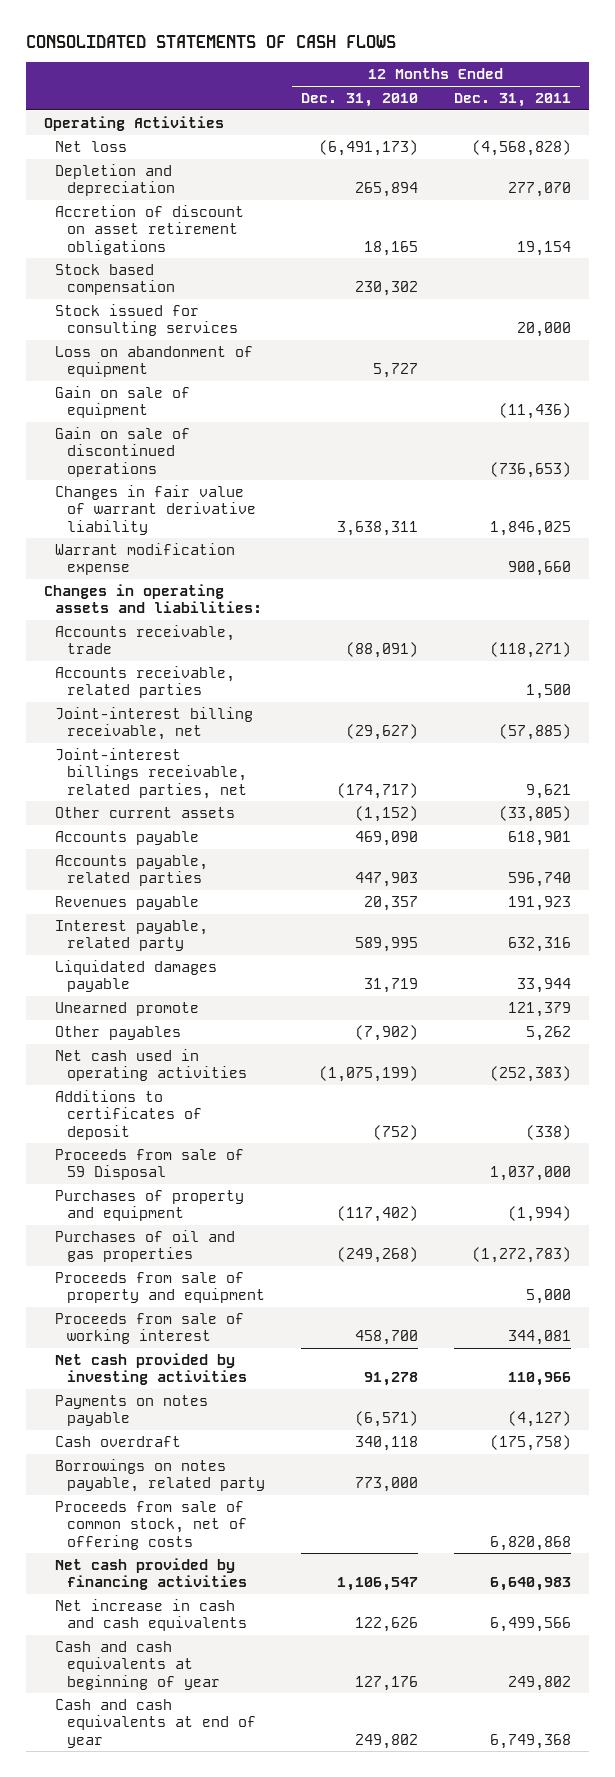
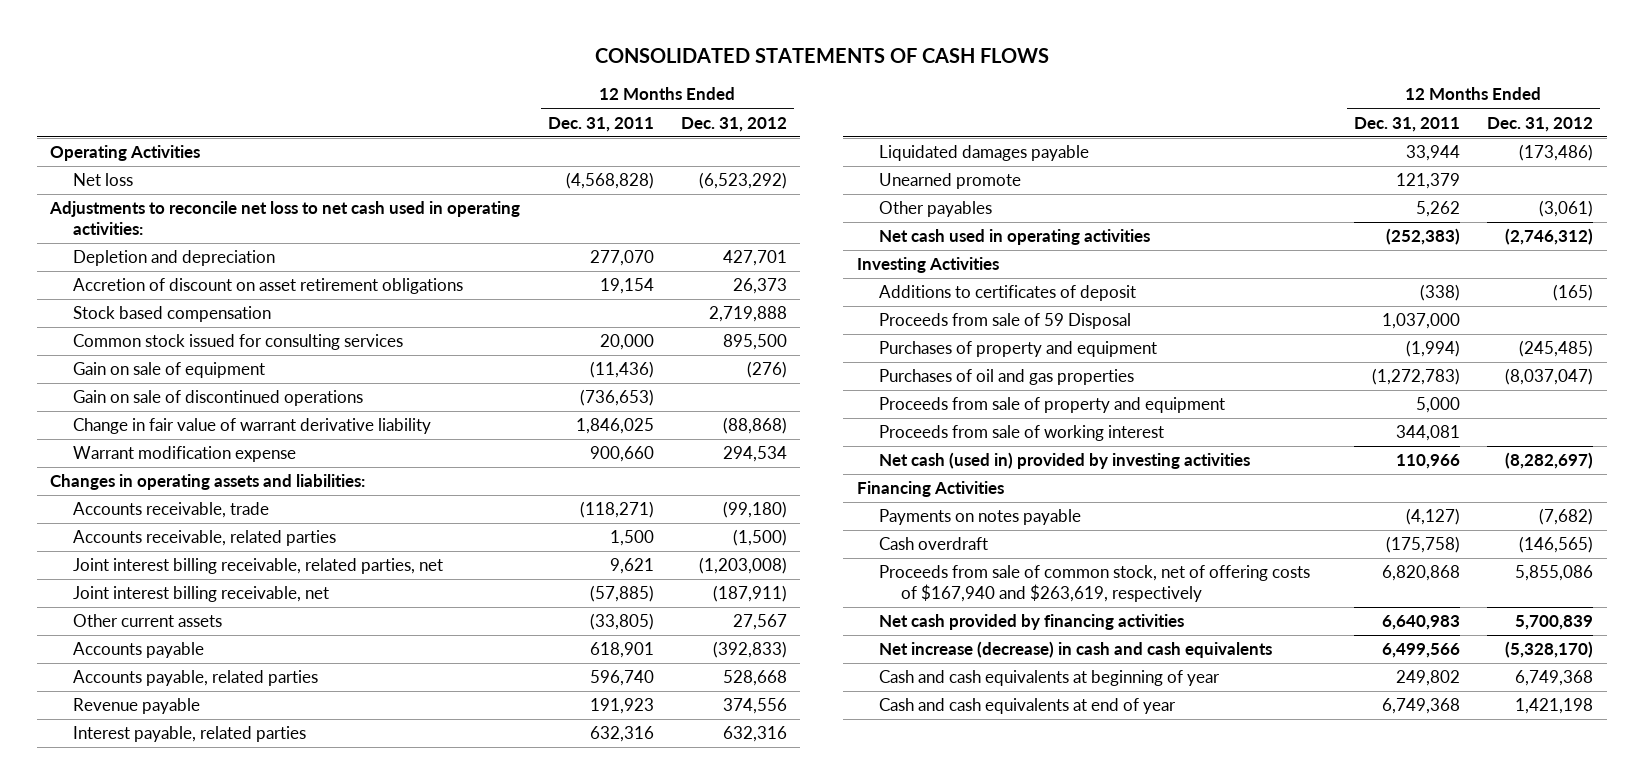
- | 12 Months Ended Dec. 31, 2010 | 12 Months Ended Dec. 31, 2011
+ | 12 Months Ended Dec. 31, 2011 | 12 Months Ended Dec. 31, 2012
+ Adjustments to reconcile net loss to net cash used in operating activities:
- Stock issued for consulting services | | 20,000
- Loss on abandonment of equipment | 5,727 |
+ Common stock issued for consulting services | 20,000 | 895,500
- Changes in fair value of warrant derivative liability | 3,638,311 | 1,846,025
+ Change in fair value of warrant derivative liability | 1,846,025 | (88,868)
- Joint-interest billing receivable, net | (29,627) | (57,885)
- Joint-interest billings receivable, related parties, net | (174,717) | 9,621
+ Joint interest billing receivable, related parties, net | 9,621 | (1,203,008)
+ Joint interest billing receivable, net | (57,885) | (187,911)
- Revenues payable | 20,357 | 191,923
- Interest payable, related party | 589,995 | 632,316
+ Revenue payable | 191,923 | 374,556
+ Interest payable, related parties | 632,316 | 632,316
+ Investing Activities
- Net cash provided by investing activities | 91,278 | 110,966
+ Net cash (used in) provided by investing activities | 110,966 | (8,282,697)
+ Financing Activities
- Borrowings on notes payable, related party | 773,000 |
- Proceeds from sale of common stock, net of offering costs | | 6,820,868
+ Proceeds from sale of common stock, net of offering costs of $167,940 and $263,619, respectively | 6,820,868 | 5,855,086
- Net increase in cash and cash equivalents | 122,626 | 6,499,566
+ Net increase (decrease) in cash and cash equivalents | 6,499,566 | (5,328,170)

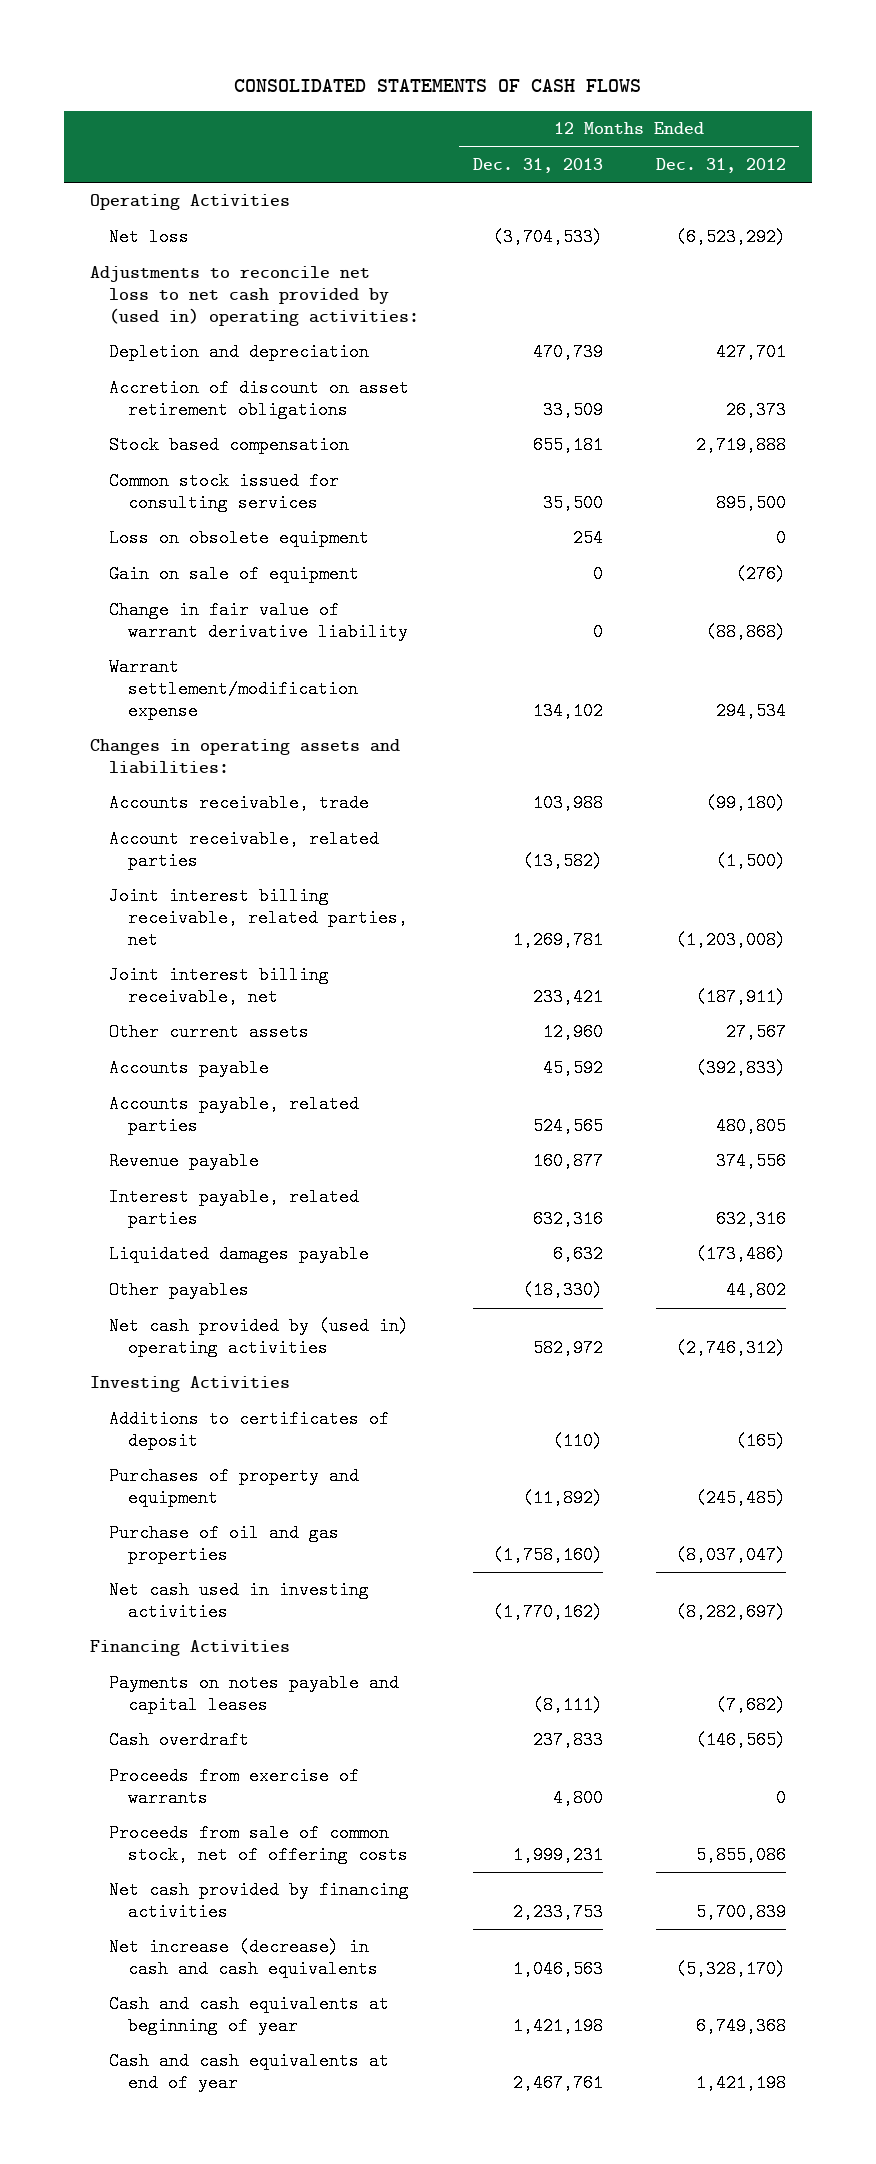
- | 12 Months Ended Dec. 31, 2011 | 12 Months Ended Dec. 31, 2012
+ | 12 Months Ended Dec. 31, 2013 | 12 Months Ended Dec. 31, 2012
- Adjustments to reconcile net loss to net cash used in operating activities:
+ Adjustments to reconcile net loss to net cash provided by (used in) operating activities:
+ Loss on obsolete equipment | 254 | 0
- Gain on sale of discontinued operations | (736,653) |
- Warrant modification expense | 900,660 | 294,534
+ Warrant settlement/modification expense | 134,102 | 294,534
- Accounts receivable, related parties | 1,500 | (1,500)
+ Account receivable, related parties | (13,582) | (1,500)
- Accounts payable, related parties | 596,740 | 528,668
+ Accounts payable, related parties | 524,565 | 480,805
- Unearned promote | 121,379 |
- Other payables | 5,262 | (3,061)
- Net cash used in operating activities | (252,383) | (2,746,312)
+ Other payables | (18,330) | 44,802
+ Net cash provided by (used in) operating activities | 582,972 | (2,746,312)
- Proceeds from sale of 59 Disposal | 1,037,000 |
- Purchases of oil and gas properties | (1,272,783) | (8,037,047)
- Proceeds from sale of property and equipment | 5,000 |
- Proceeds from sale of working interest | 344,081 |
- Net cash (used in) provided by investing activities | 110,966 | (8,282,697)
+ Purchase of oil and gas properties | (1,758,160) | (8,037,047)
+ Net cash used in investing activities | (1,770,162) | (8,282,697)
- Payments on notes payable | (4,127) | (7,682)
+ Payments on notes payable and capital leases | (8,111) | (7,682)
- Proceeds from sale of common stock, net of offering costs of $167,940 and $263,619, respectively | 6,820,868 | 5,855,086
+ Proceeds from exercise of warrants | 4,800 | 0
+ Proceeds from sale of common stock, net of offering costs | 1,999,231 | 5,855,086

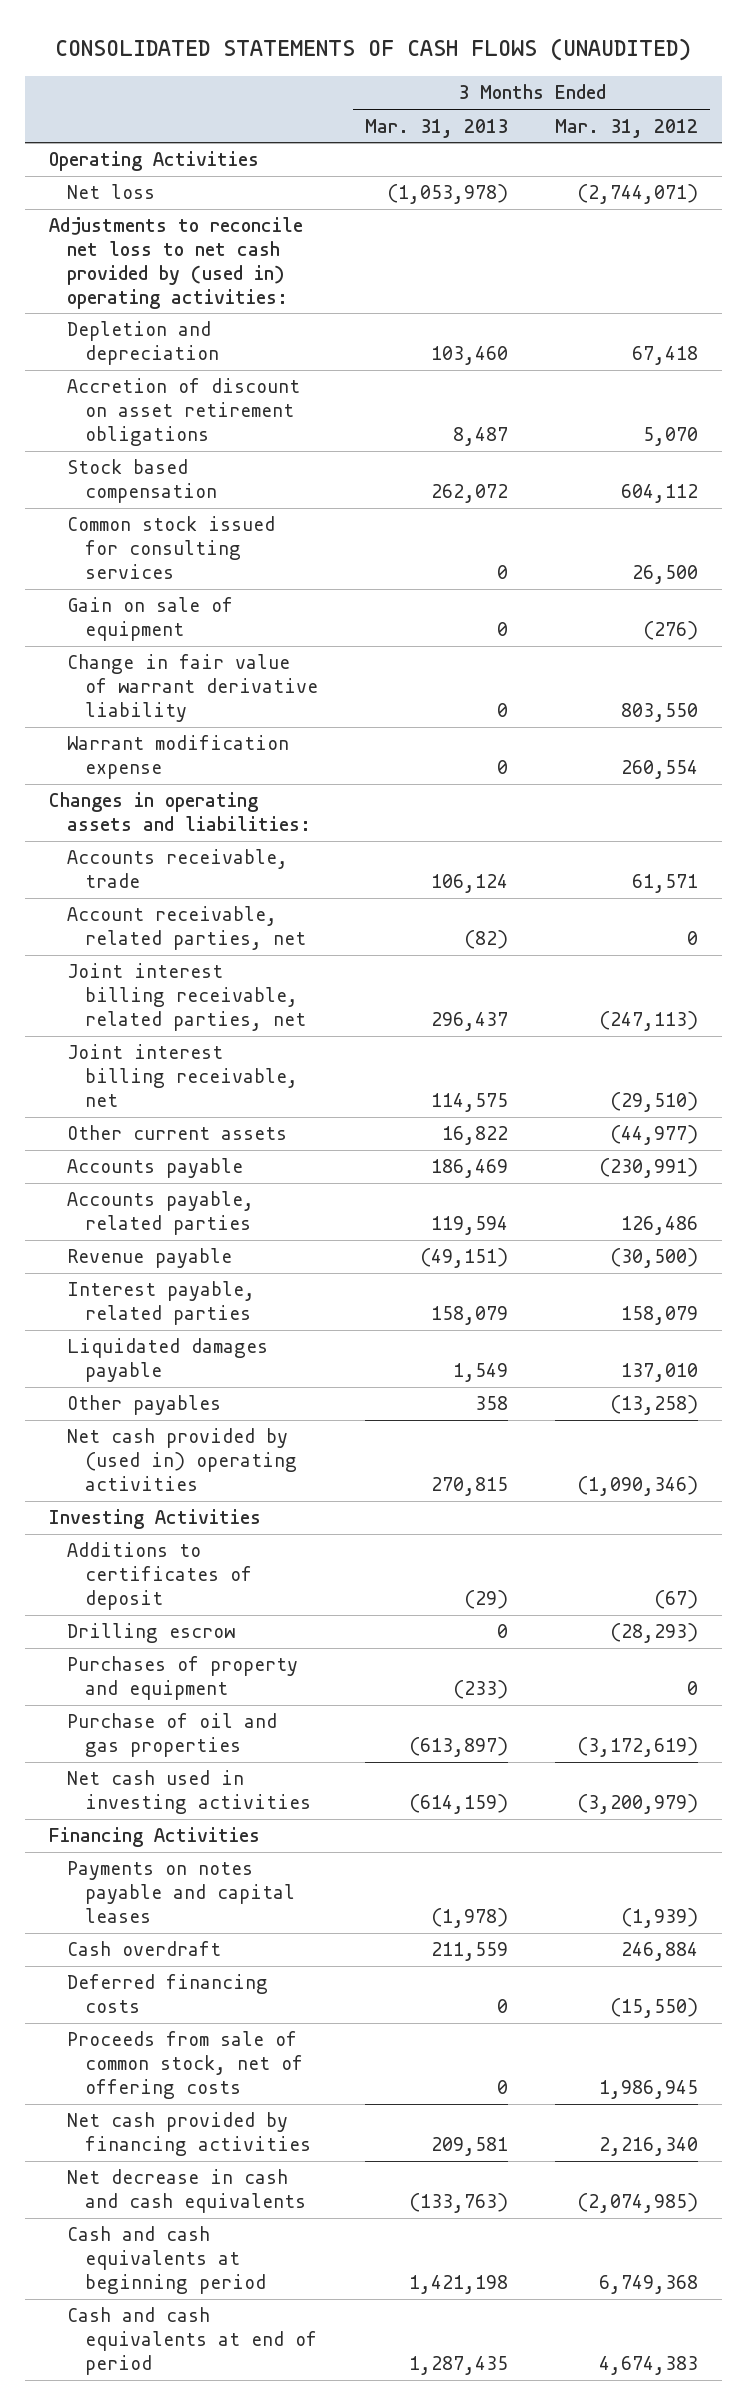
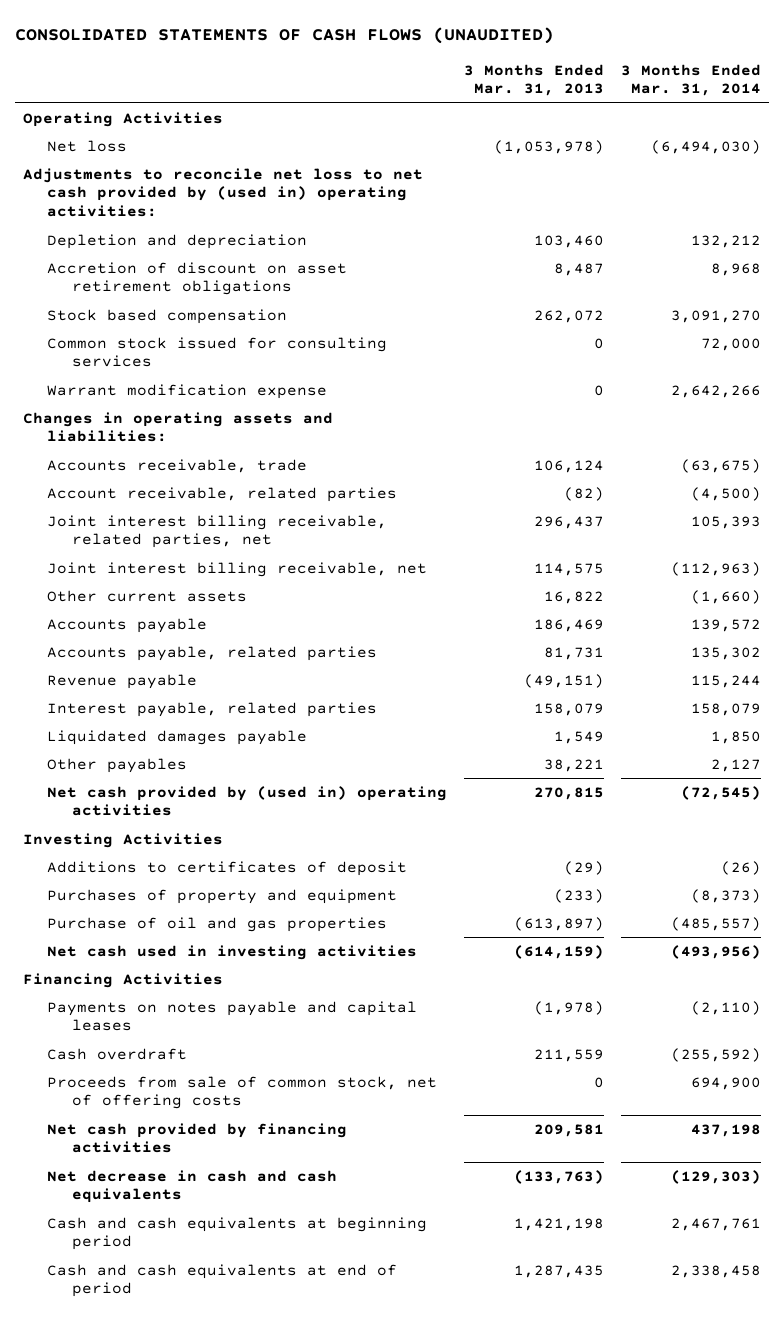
- | 3 Months Ended Mar. 31, 2013 | 3 Months Ended Mar. 31, 2012
+ | 3 Months Ended Mar. 31, 2013 | 3 Months Ended Mar. 31, 2014
- Gain on sale of equipment | 0 | (276)
- Change in fair value of warrant derivative liability | 0 | 803,550
- Account receivable, related parties, net | (82) | 0
+ Account receivable, related parties | (82) | (4,500)
- Accounts payable, related parties | 119,594 | 126,486
+ Accounts payable, related parties | 81,731 | 135,302
- Other payables | 358 | (13,258)
+ Other payables | 38,221 | 2,127
- Drilling escrow | 0 | (28,293)
- Deferred financing costs | 0 | (15,550)

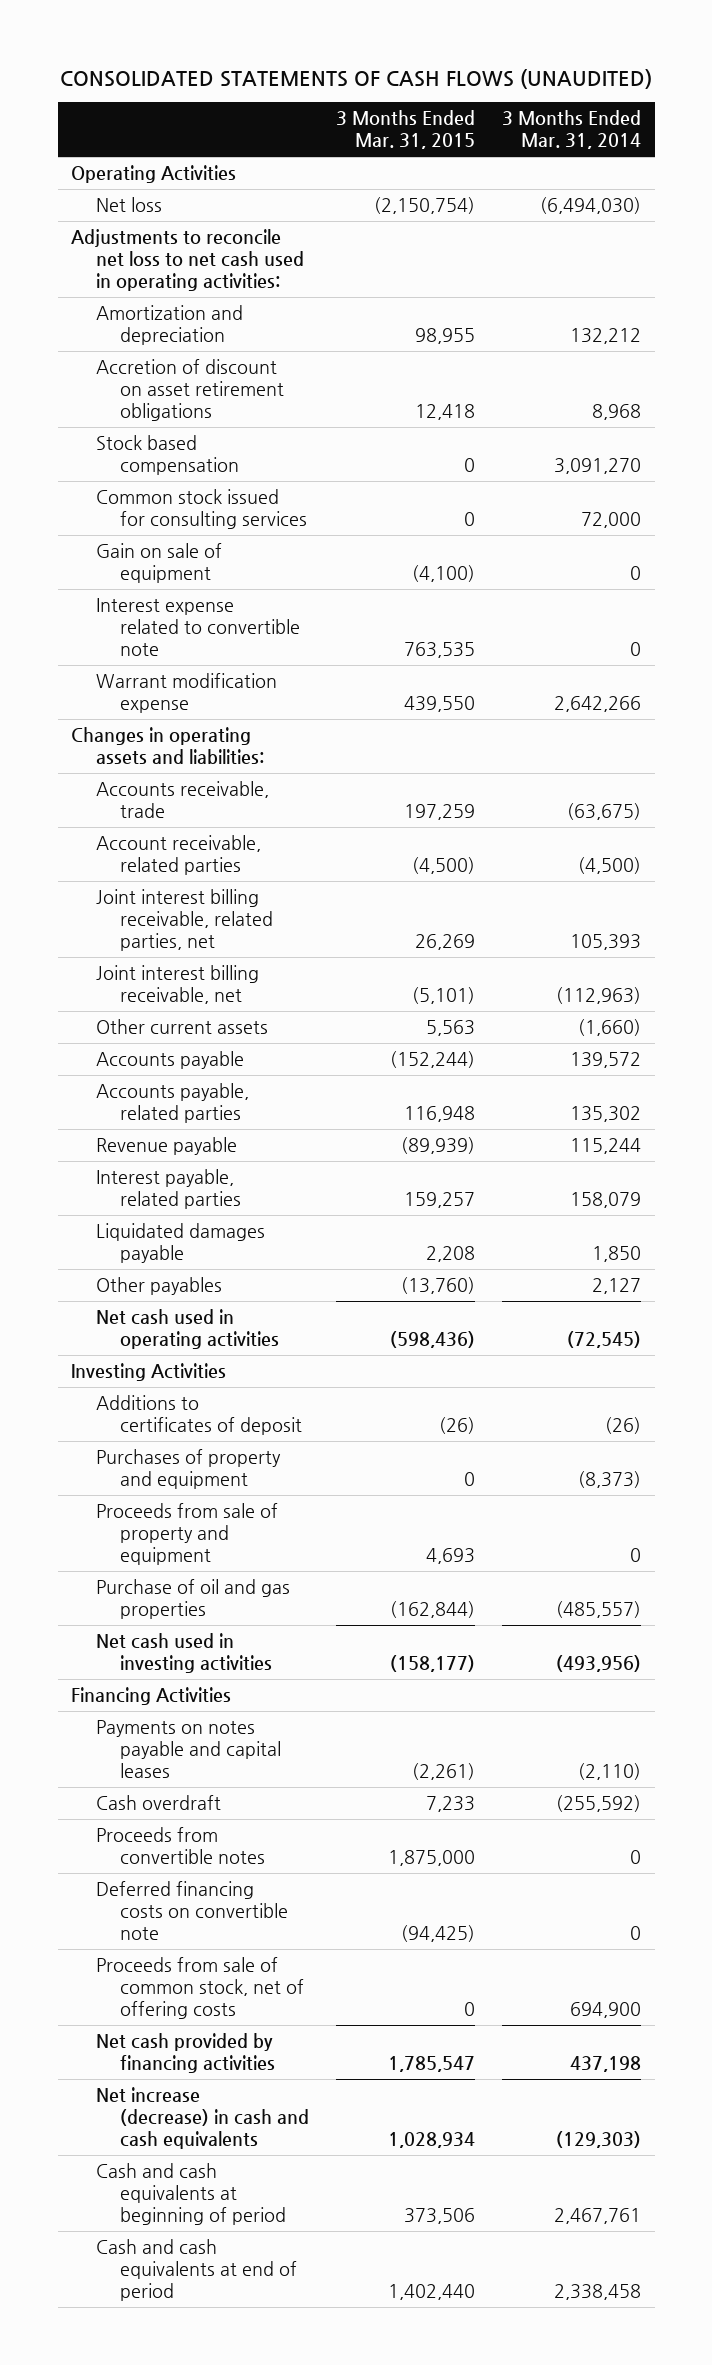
- | 3 Months Ended Mar. 31, 2013 | 3 Months Ended Mar. 31, 2014
+ | 3 Months Ended Mar. 31, 2015 | 3 Months Ended Mar. 31, 2014
- Adjustments to reconcile net loss to net cash provided by (used in) operating activities:
- Depletion and depreciation | 103,460 | 132,212
+ Adjustments to reconcile net loss to net cash used in operating activities:
+ Amortization and depreciation | 98,955 | 132,212
+ Gain on sale of equipment | (4,100) | 0
+ Interest expense related to convertible note | 763,535 | 0
- Net cash provided by (used in) operating activities | 270,815 | (72,545)
+ Net cash used in operating activities | (598,436) | (72,545)
+ Proceeds from sale of property and equipment | 4,693 | 0
+ Proceeds from convertible notes | 1,875,000 | 0
+ Deferred financing costs on convertible note | (94,425) | 0
- Net decrease in cash and cash equivalents | (133,763) | (129,303)
- Cash and cash equivalents at beginning period | 1,421,198 | 2,467,761
+ Net increase (decrease) in cash and cash equivalents | 1,028,934 | (129,303)
+ Cash and cash equivalents at beginning of period | 373,506 | 2,467,761

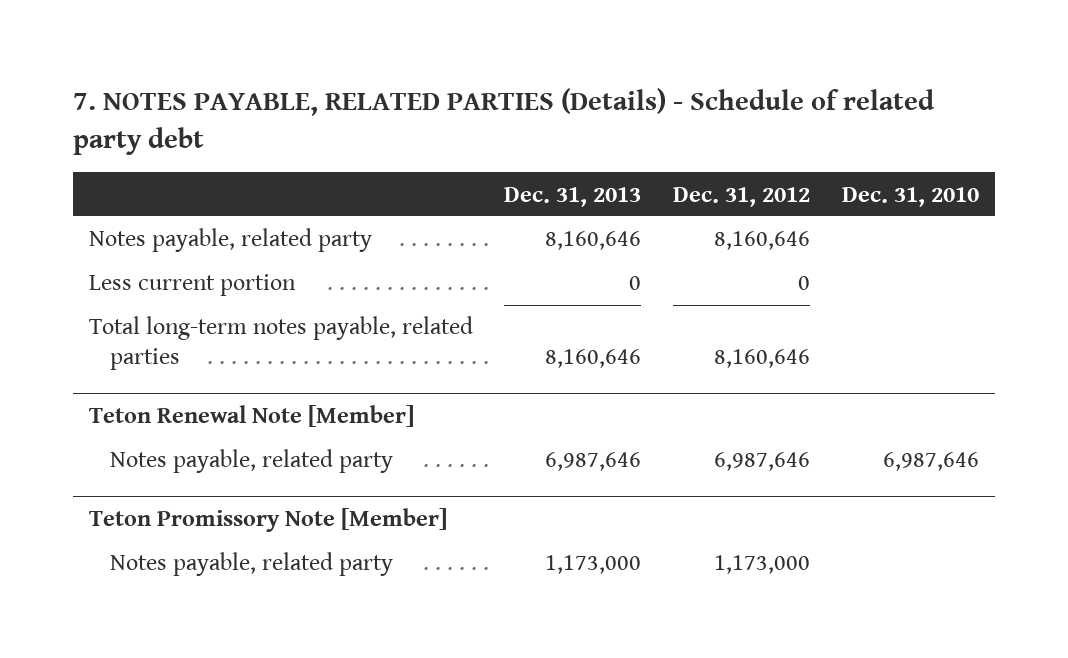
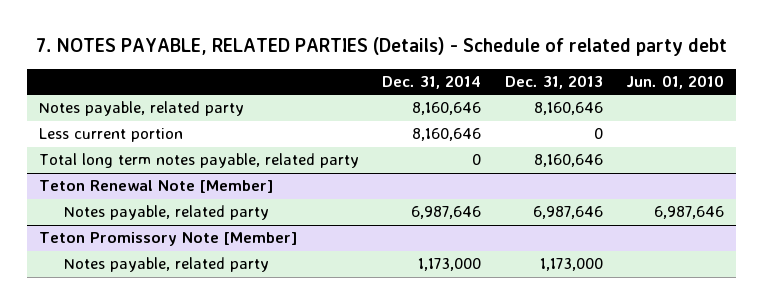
- | Dec. 31, 2013 | Dec. 31, 2012 | Dec. 31, 2010
+ | Dec. 31, 2014 | Dec. 31, 2013 | Jun. 01, 2010
- Total long-term notes payable, related parties | 8,160,646 | 8,160,646 |
+ Total long term notes payable, related party | 0 | 8,160,646 |

